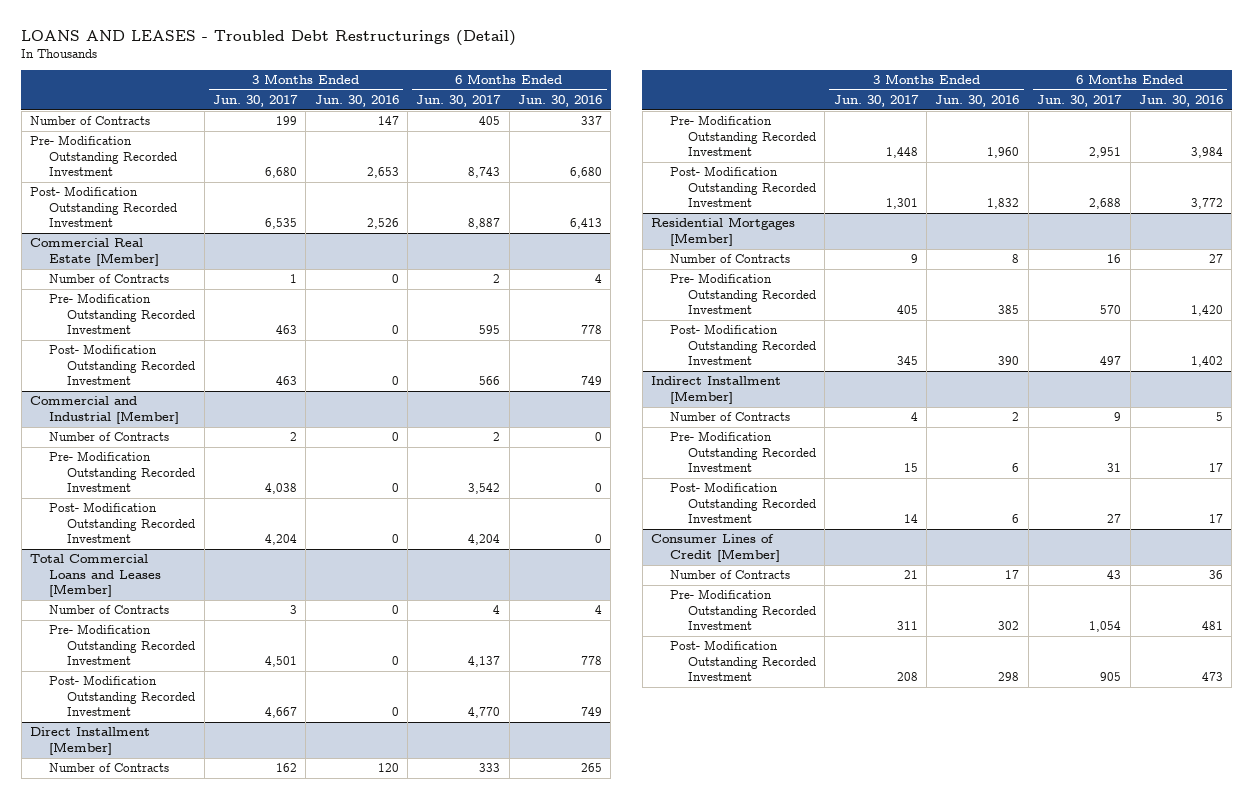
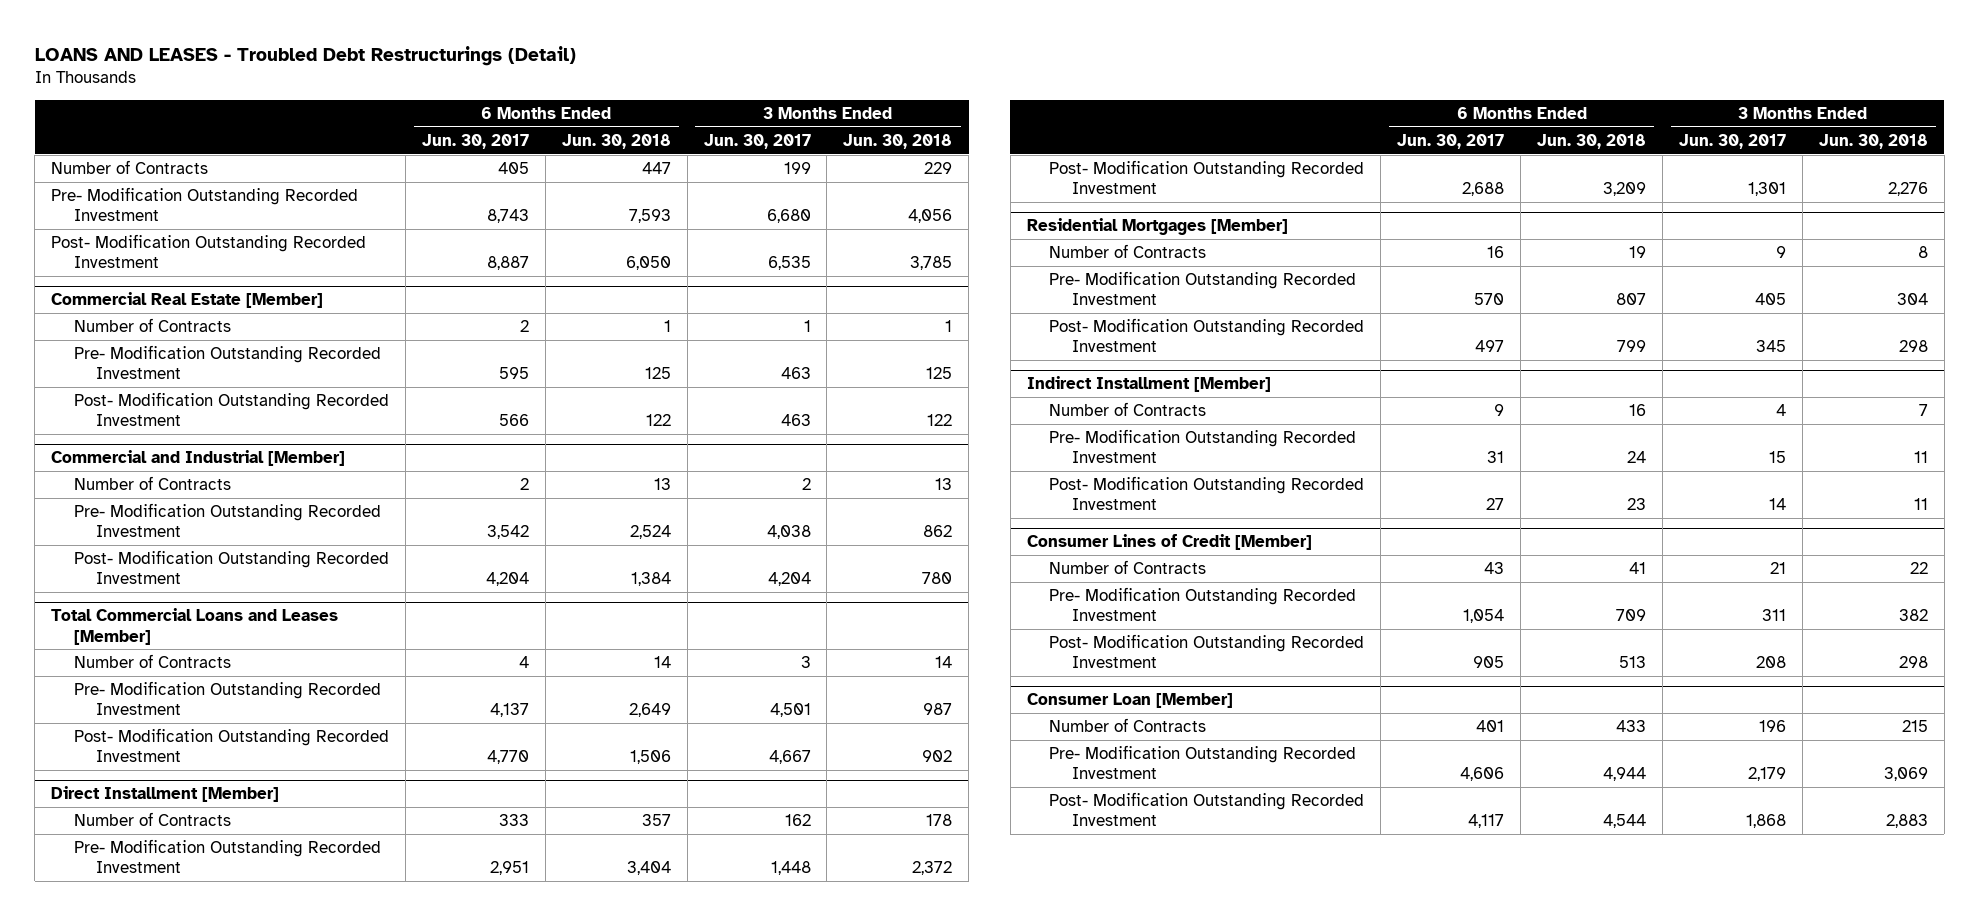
- | 3 Months Ended Jun. 30, 2017 | 3 Months Ended Jun. 30, 2016 | 6 Months Ended Jun. 30, 2017 | 6 Months Ended Jun. 30, 2016
+ | 6 Months Ended Jun. 30, 2017 | 6 Months Ended Jun. 30, 2018 | 3 Months Ended Jun. 30, 2017 | 3 Months Ended Jun. 30, 2018
+ Consumer Loan [Member]
+ Number of Contracts | 401 | 433 | 196 | 215
+ Pre- Modification Outstanding Recorded Investment | 4,606 | 4,944 | 2,179 | 3,069
+ Post- Modification Outstanding Recorded Investment | 4,117 | 4,544 | 1,868 | 2,883

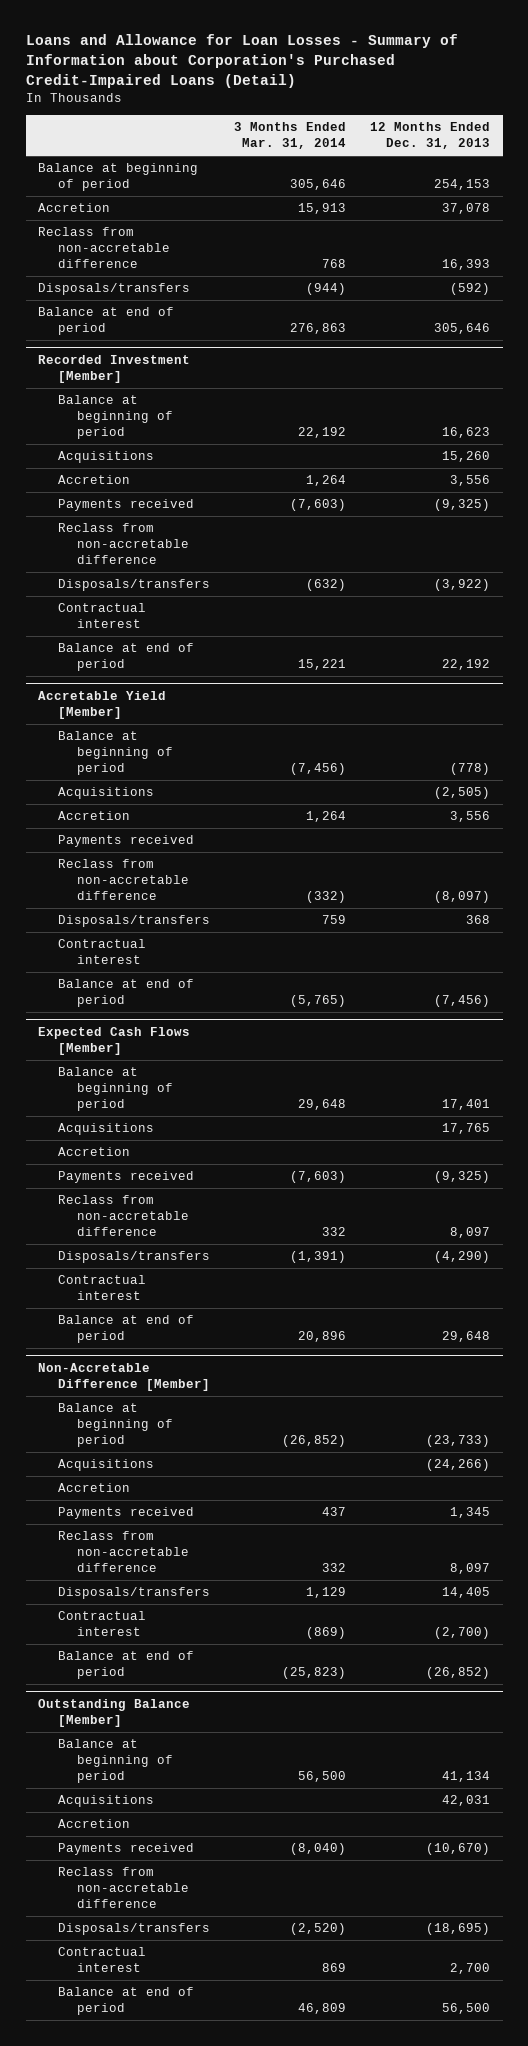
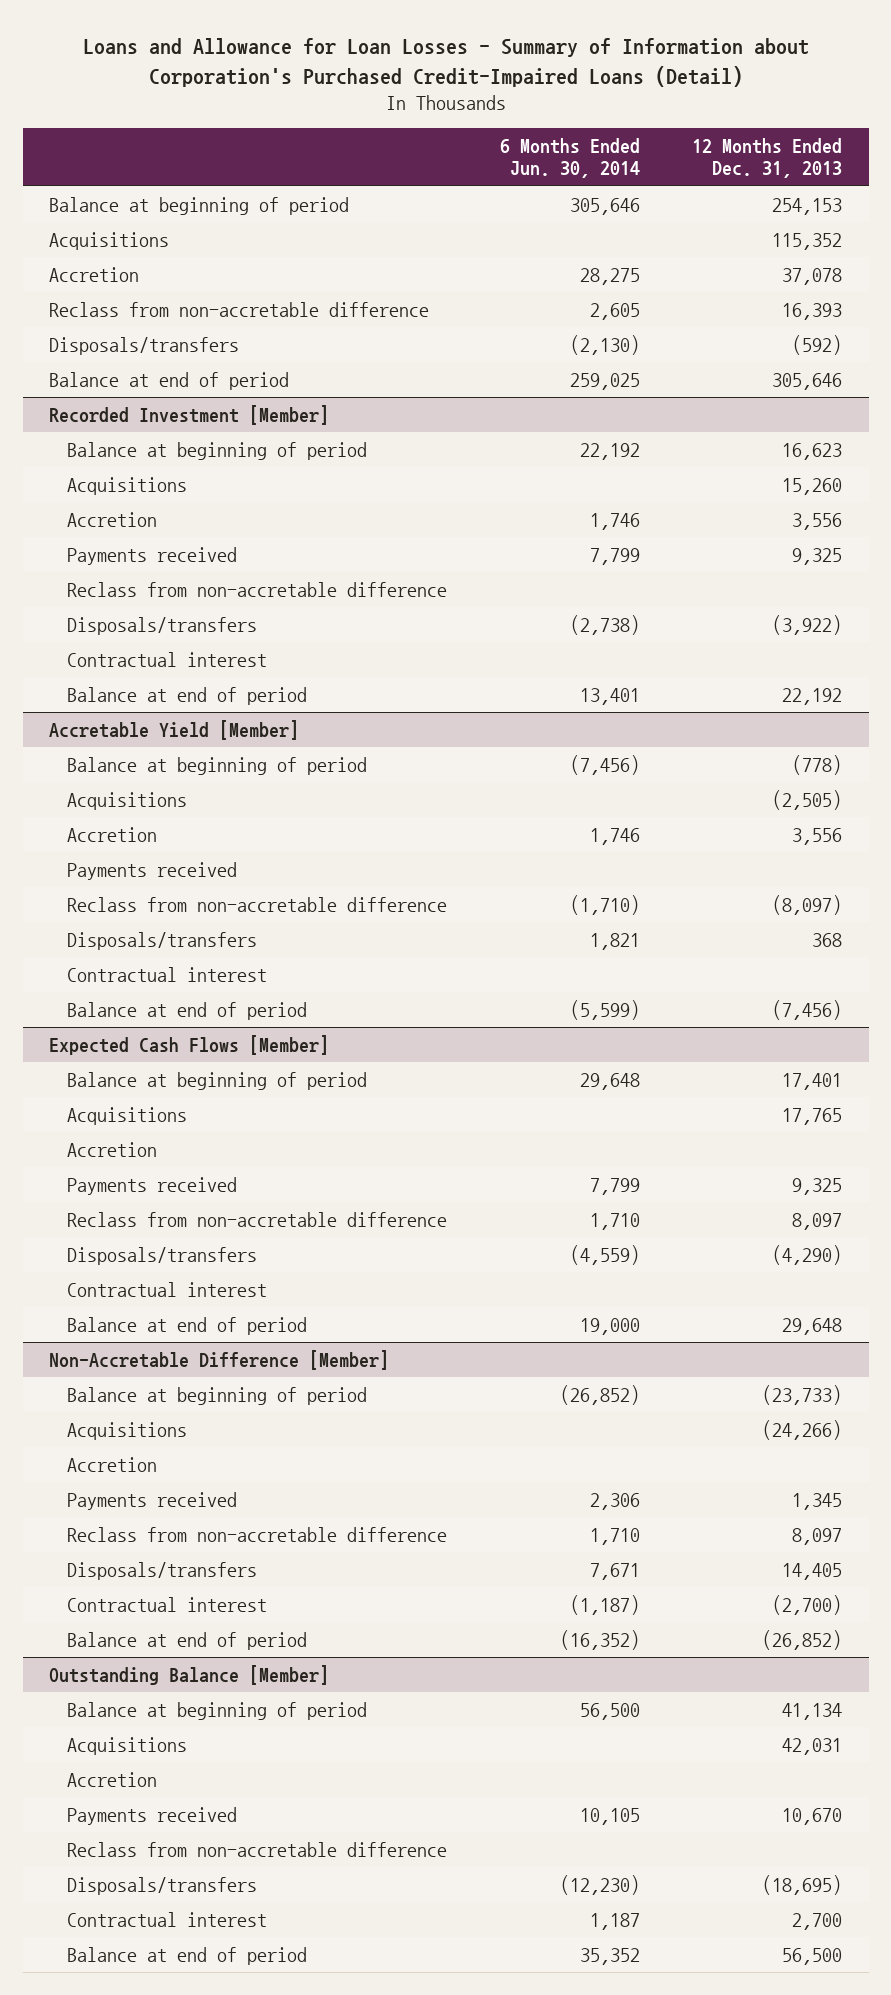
- | 3 Months Ended Mar. 31, 2014 | 12 Months Ended Dec. 31, 2013
+ | 6 Months Ended Jun. 30, 2014 | 12 Months Ended Dec. 31, 2013
+ Acquisitions | | 115,352
@ Recorded Investment [Member]
- Payments received | (7,603) | (9,325)
+ Payments received | 7,799 | 9,325
@ Expected Cash Flows [Member]
- Payments received | (7,603) | (9,325)
+ Payments received | 7,799 | 9,325
@ Outstanding Balance [Member]
- Payments received | (8,040) | (10,670)
+ Payments received | 10,105 | 10,670

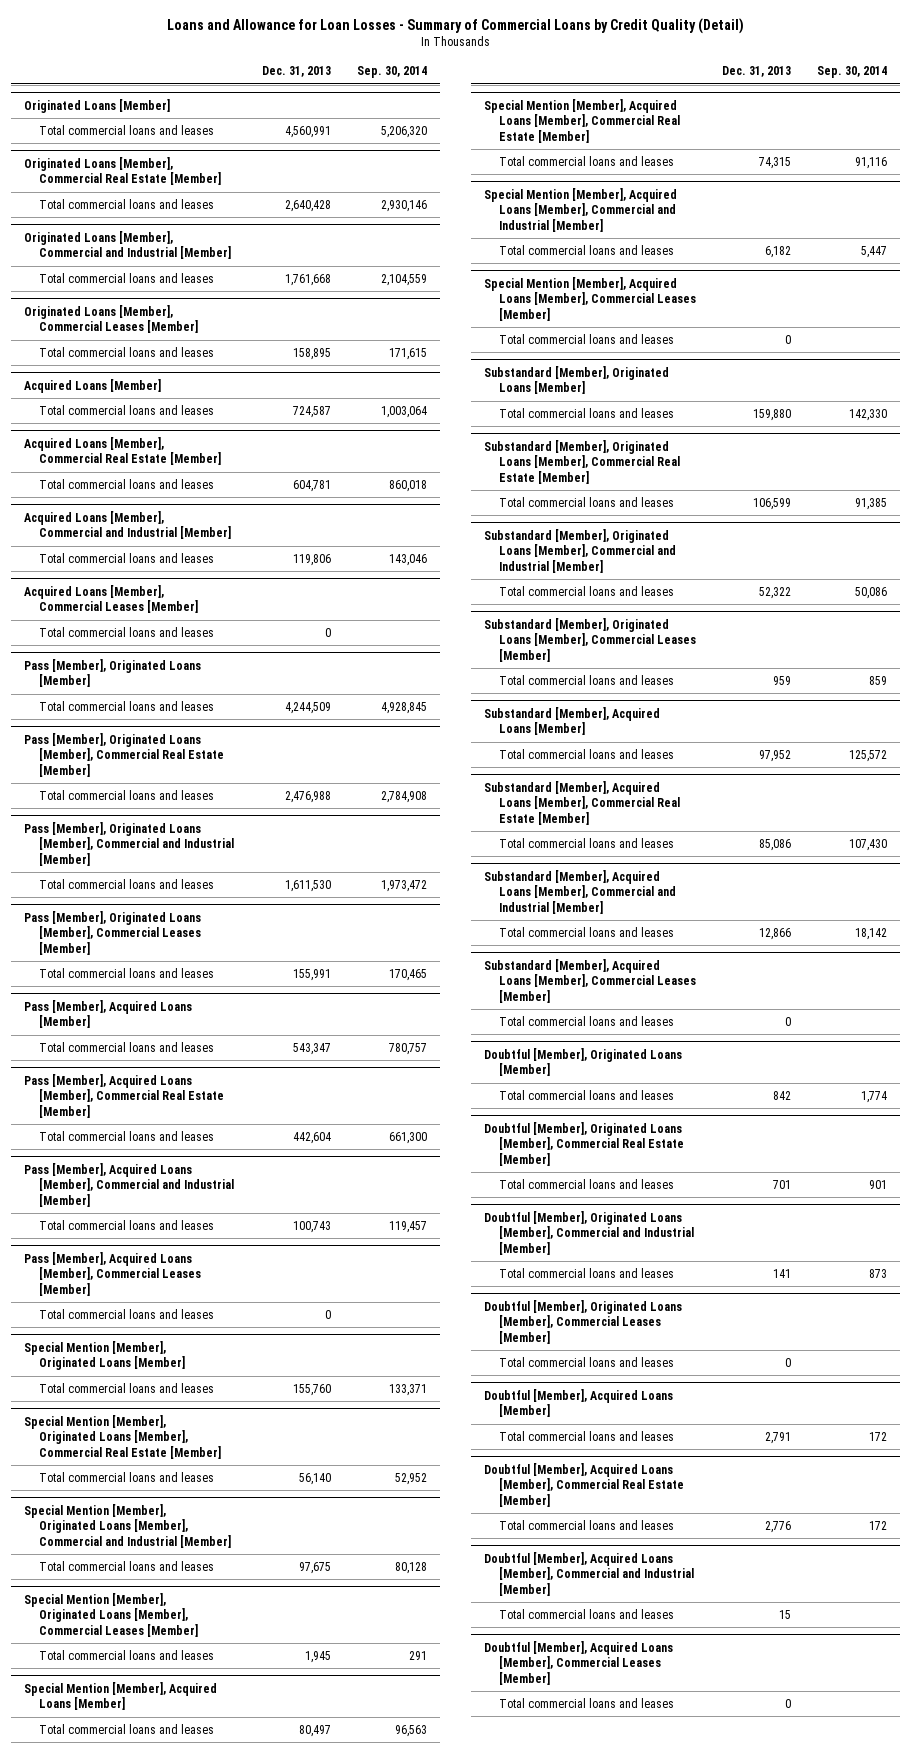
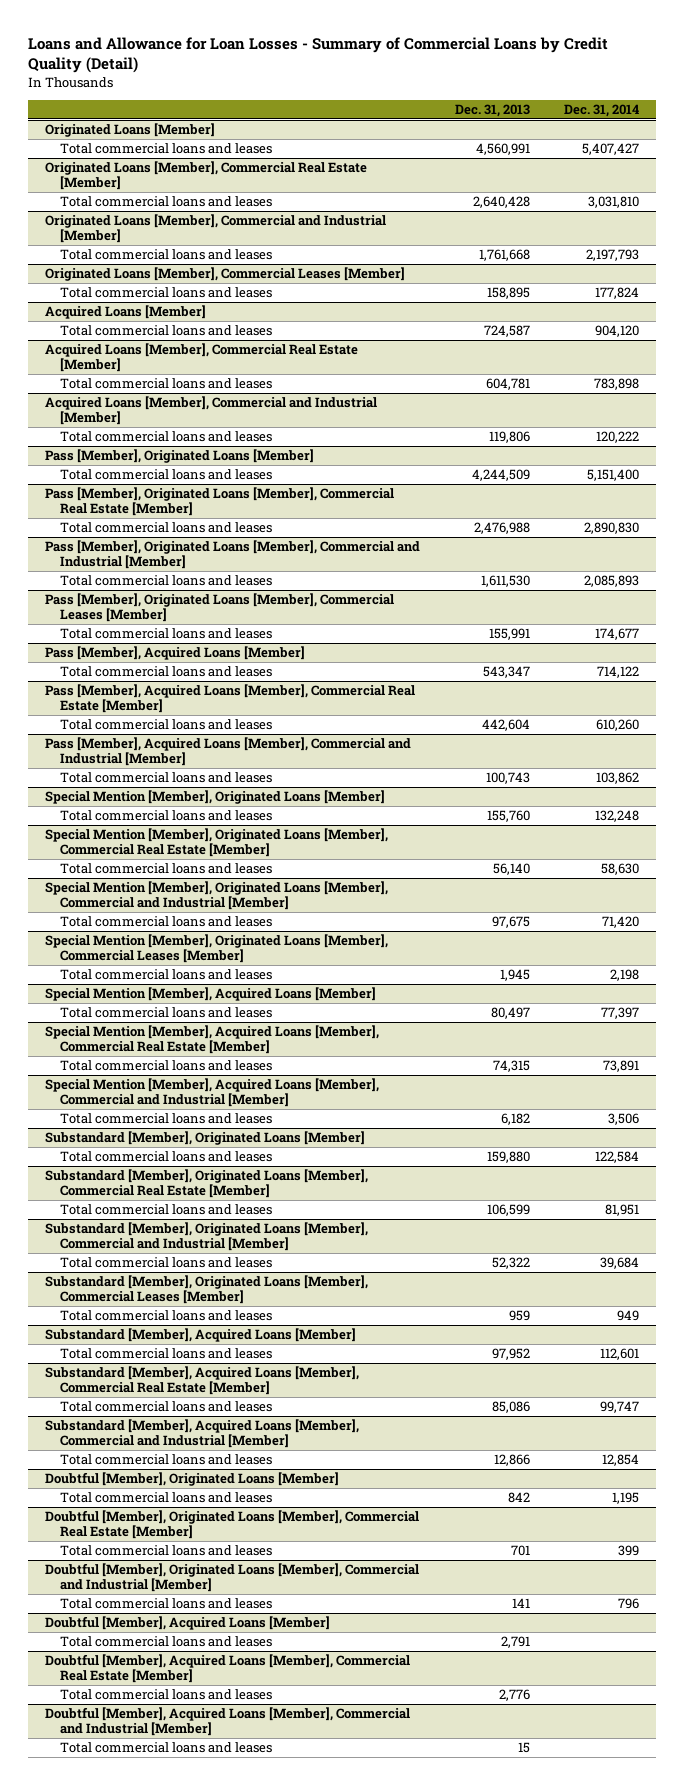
- | Dec. 31, 2013 | Sep. 30, 2014
+ | Dec. 31, 2013 | Dec. 31, 2014
- Acquired Loans [Member], Commercial Leases [Member]
- Total commercial loans and leases | 0 |
- Pass [Member], Acquired Loans [Member], Commercial Leases [Member]
- Total commercial loans and leases | 0 |
- Special Mention [Member], Acquired Loans [Member], Commercial Leases [Member]
- Total commercial loans and leases | 0 |
- Substandard [Member], Acquired Loans [Member], Commercial Leases [Member]
- Total commercial loans and leases | 0 |
- Doubtful [Member], Originated Loans [Member], Commercial Leases [Member]
- Total commercial loans and leases | 0 |
- Doubtful [Member], Acquired Loans [Member], Commercial Leases [Member]
- Total commercial loans and leases | 0 |

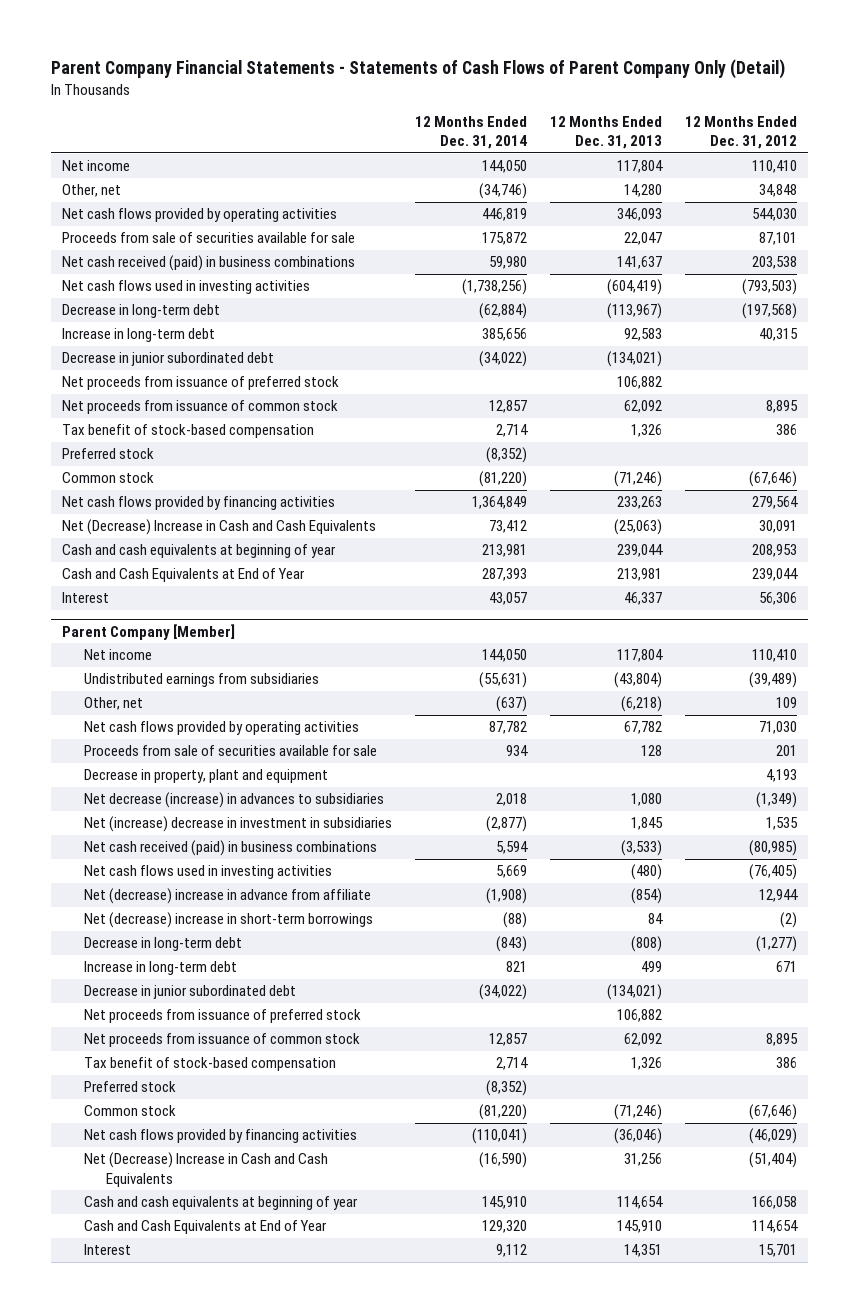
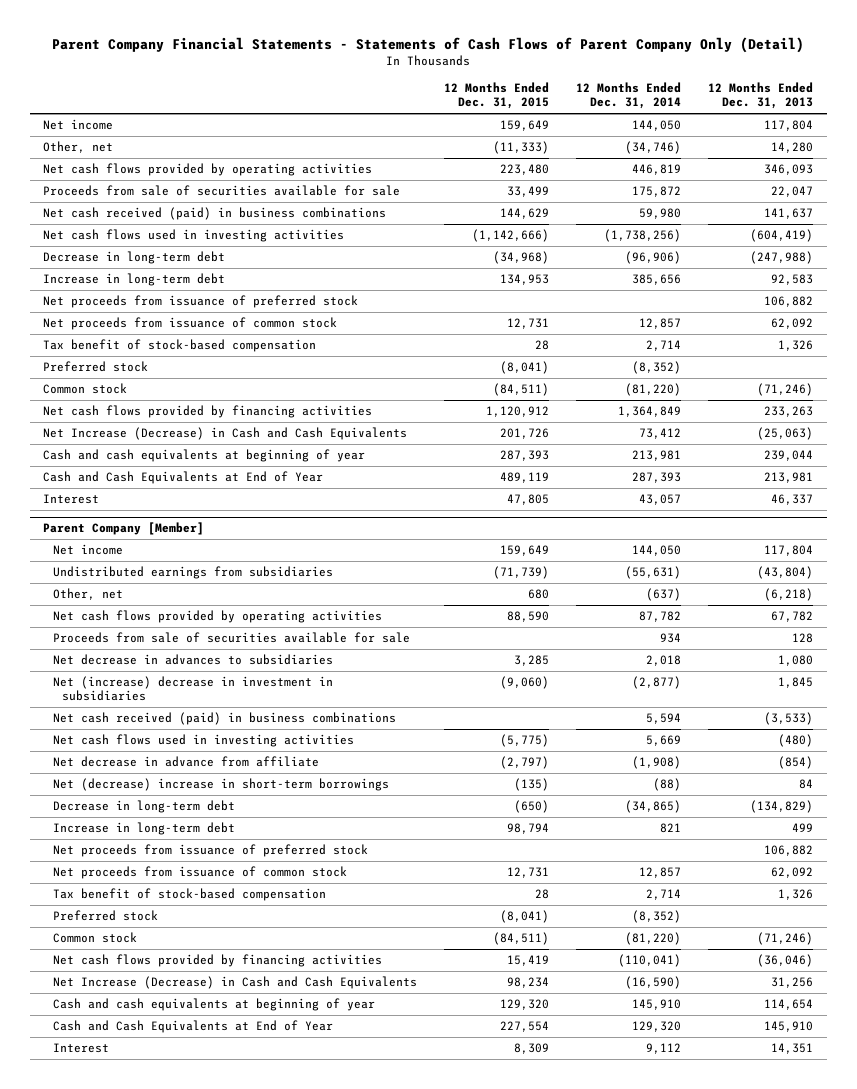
- | 12 Months Ended Dec. 31, 2014 | 12 Months Ended Dec. 31, 2013 | 12 Months Ended Dec. 31, 2012
+ | 12 Months Ended Dec. 31, 2015 | 12 Months Ended Dec. 31, 2014 | 12 Months Ended Dec. 31, 2013
- Decrease in long-term debt | (62,884) | (113,967) | (197,568)
+ Decrease in long-term debt | (34,968) | (96,906) | (247,988)
- Decrease in junior subordinated debt | (34,022) | (134,021) |
- Net (Decrease) Increase in Cash and Cash Equivalents | 73,412 | (25,063) | 30,091
+ Net Increase (Decrease) in Cash and Cash Equivalents | 201,726 | 73,412 | (25,063)
@ Parent Company [Member]
- Decrease in property, plant and equipment | | | 4,193
- Net decrease (increase) in advances to subsidiaries | 2,018 | 1,080 | (1,349)
+ Net decrease in advances to subsidiaries | 3,285 | 2,018 | 1,080
- Net (decrease) increase in advance from affiliate | (1,908) | (854) | 12,944
+ Net decrease in advance from affiliate | (2,797) | (1,908) | (854)
- Decrease in long-term debt | (843) | (808) | (1,277)
+ Decrease in long-term debt | (650) | (34,865) | (134,829)
- Decrease in junior subordinated debt | (34,022) | (134,021) |
- Net (Decrease) Increase in Cash and Cash Equivalents | (16,590) | 31,256 | (51,404)
+ Net Increase (Decrease) in Cash and Cash Equivalents | 98,234 | (16,590) | 31,256

